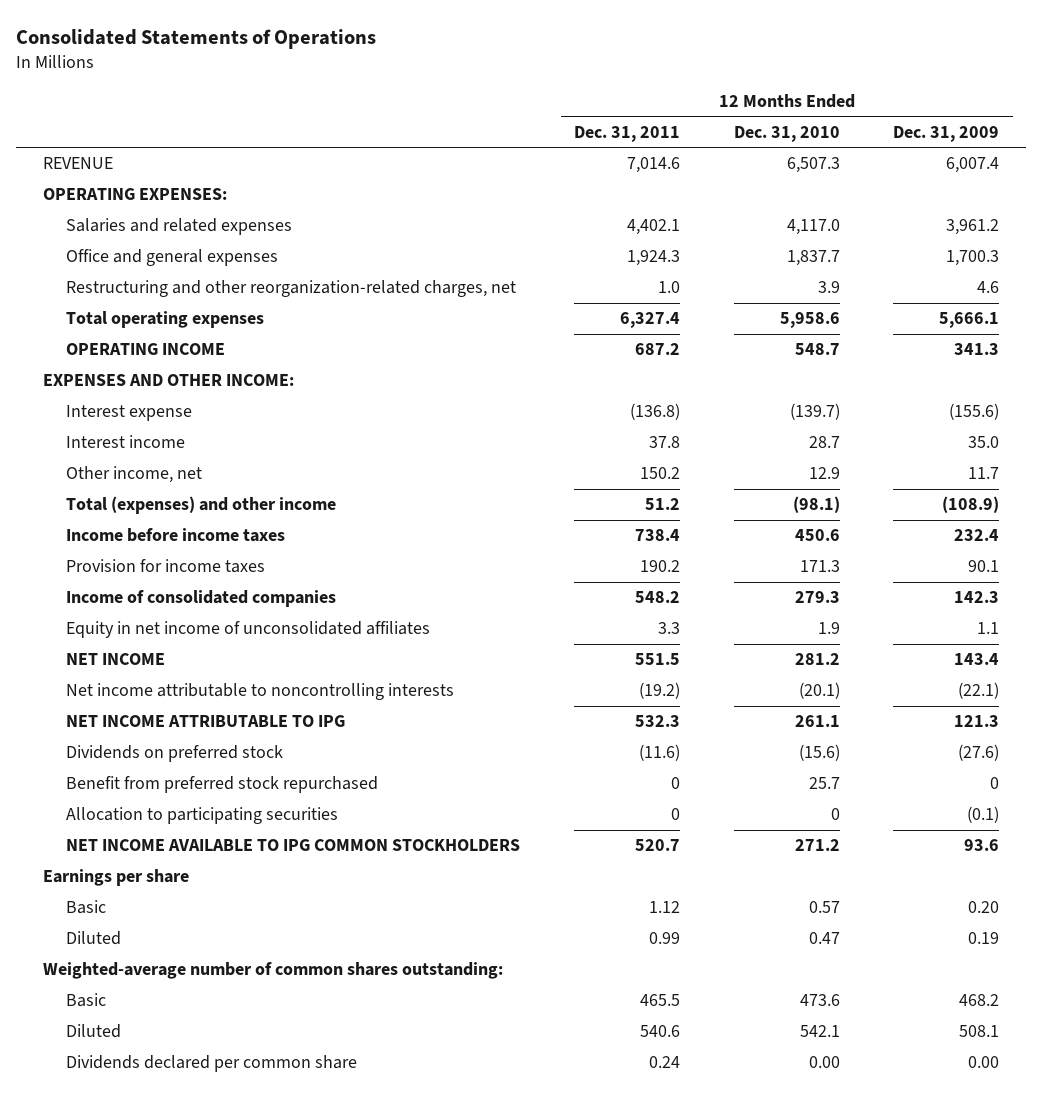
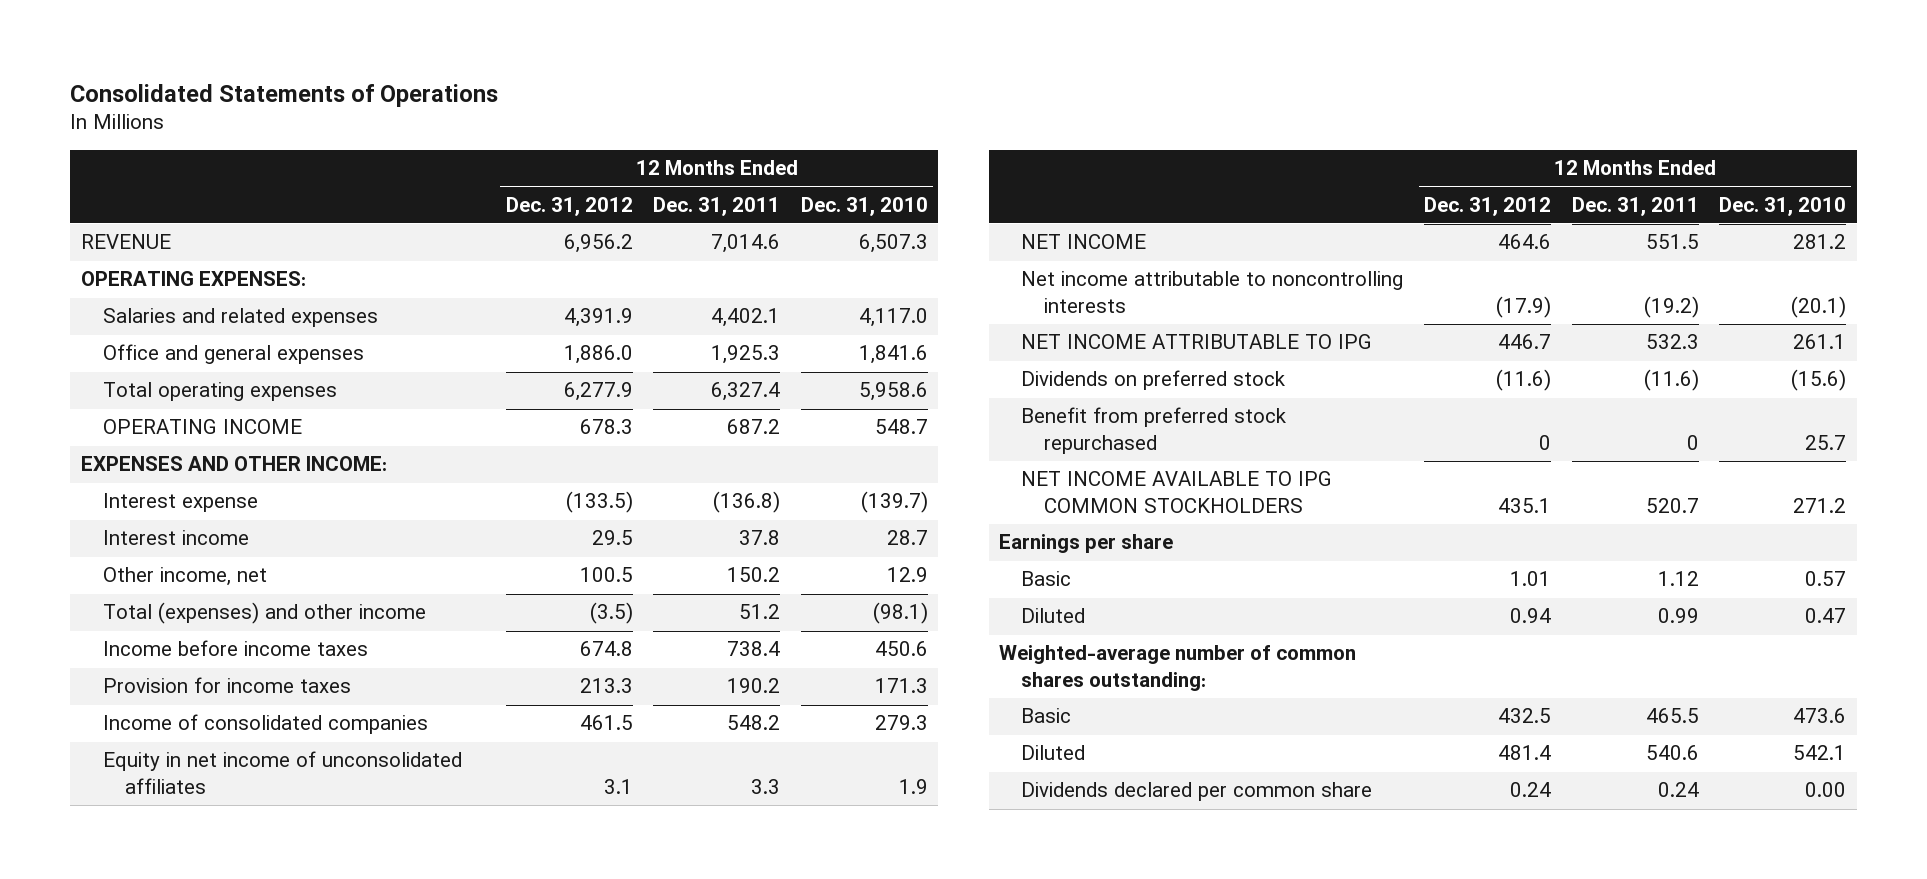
- | 12 Months Ended Dec. 31, 2011 | 12 Months Ended Dec. 31, 2010 | 12 Months Ended Dec. 31, 2009
+ | 12 Months Ended Dec. 31, 2012 | 12 Months Ended Dec. 31, 2011 | 12 Months Ended Dec. 31, 2010
- Office and general expenses | 1,924.3 | 1,837.7 | 1,700.3
- Restructuring and other reorganization-related charges, net | 1.0 | 3.9 | 4.6
+ Office and general expenses | 1,886.0 | 1,925.3 | 1,841.6
- Allocation to participating securities | 0 | 0 | (0.1)

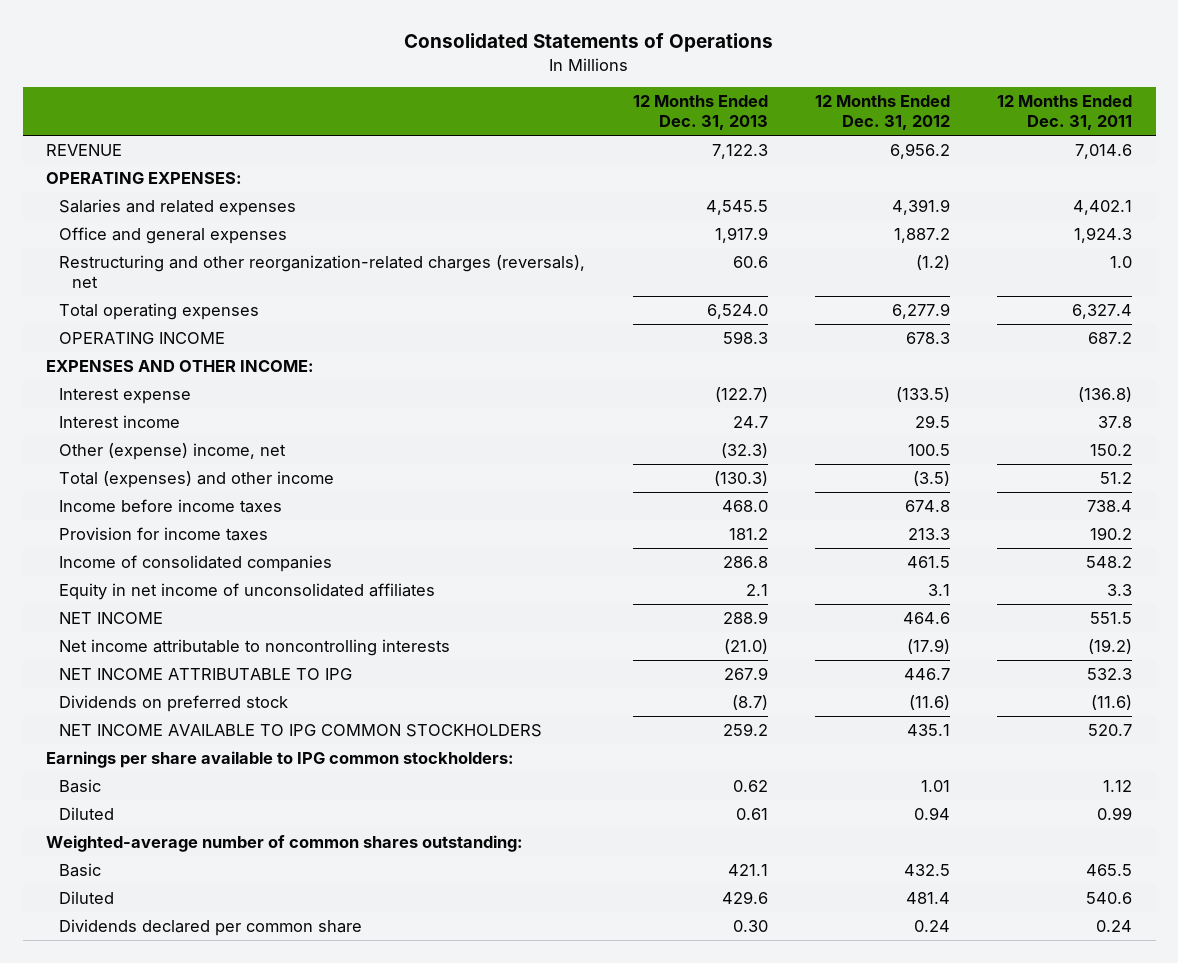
- | 12 Months Ended Dec. 31, 2012 | 12 Months Ended Dec. 31, 2011 | 12 Months Ended Dec. 31, 2010
+ | 12 Months Ended Dec. 31, 2013 | 12 Months Ended Dec. 31, 2012 | 12 Months Ended Dec. 31, 2011
- Office and general expenses | 1,886.0 | 1,925.3 | 1,841.6
+ Office and general expenses | 1,917.9 | 1,887.2 | 1,924.3
+ Restructuring and other reorganization-related charges (reversals), net | 60.6 | (1.2) | 1.0
- Other income, net | 100.5 | 150.2 | 12.9
+ Other (expense) income, net | (32.3) | 100.5 | 150.2
- Benefit from preferred stock repurchased | 0 | 0 | 25.7
- Earnings per share
+ Earnings per share available to IPG common stockholders:

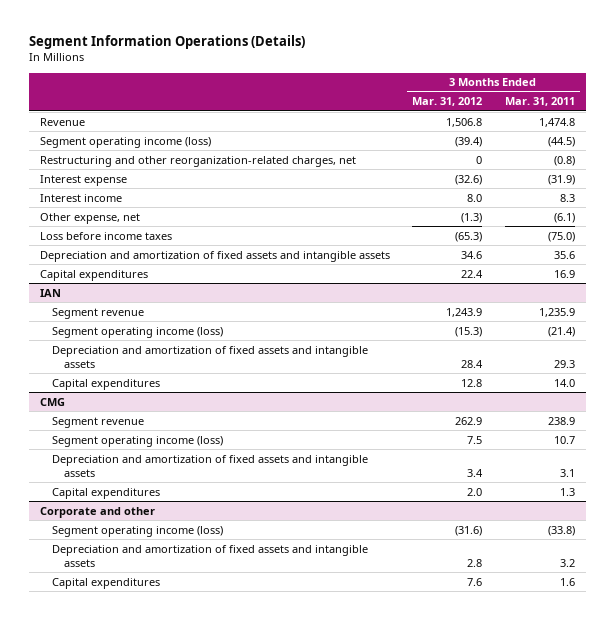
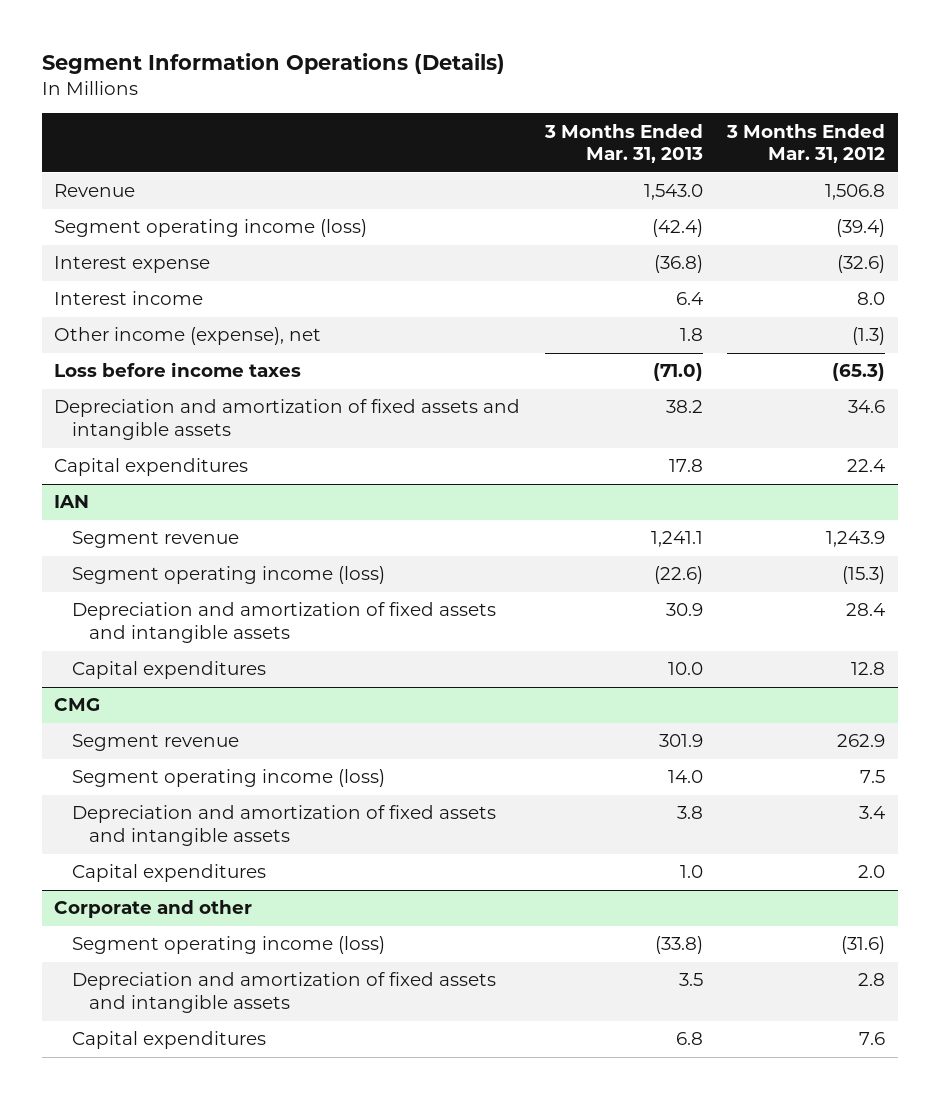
- | 3 Months Ended Mar. 31, 2012 | 3 Months Ended Mar. 31, 2011
+ | 3 Months Ended Mar. 31, 2013 | 3 Months Ended Mar. 31, 2012
- Restructuring and other reorganization-related charges, net | 0 | (0.8)
- Other expense, net | (1.3) | (6.1)
+ Other income (expense), net | 1.8 | (1.3)

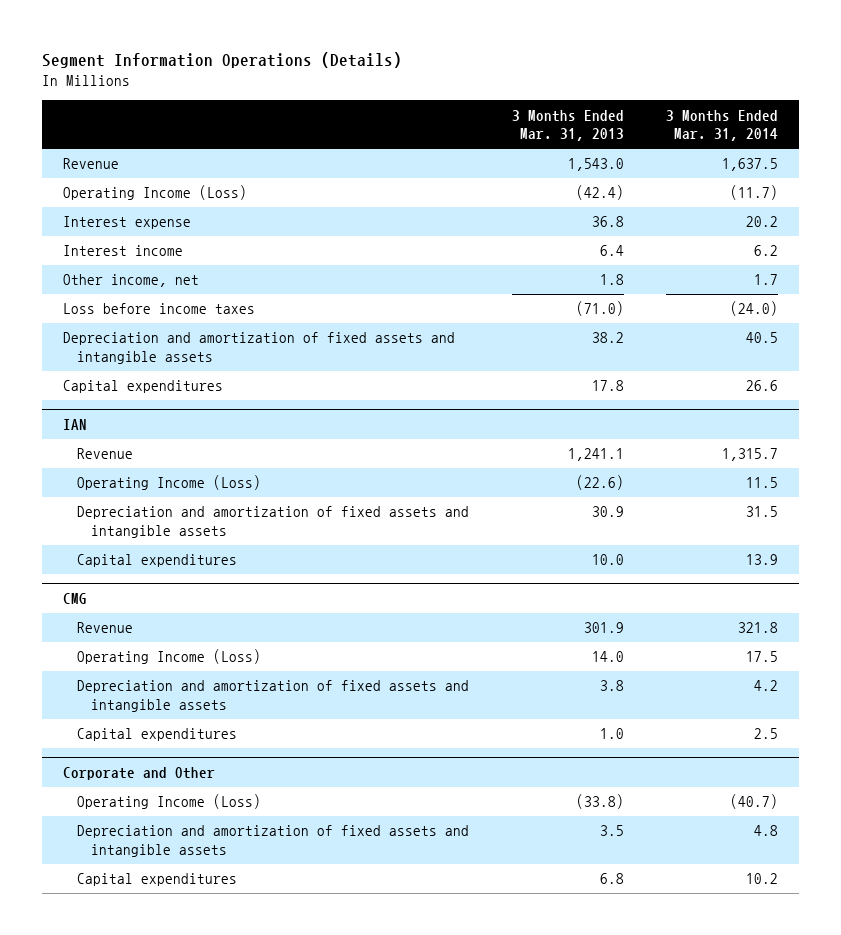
- | 3 Months Ended Mar. 31, 2013 | 3 Months Ended Mar. 31, 2012
+ | 3 Months Ended Mar. 31, 2013 | 3 Months Ended Mar. 31, 2014
- Segment operating income (loss) | (42.4) | (39.4)
- Interest expense | (36.8) | (32.6)
+ Operating Income (Loss) | (42.4) | (11.7)
+ Interest expense | 36.8 | 20.2
- Other income (expense), net | 1.8 | (1.3)
+ Other income, net | 1.8 | 1.7
@ IAN
- Segment revenue | 1,241.1 | 1,243.9
- Segment operating income (loss) | (22.6) | (15.3)
+ Revenue | 1,241.1 | 1,315.7
+ Operating Income (Loss) | (22.6) | 11.5
@ CMG
- Segment revenue | 301.9 | 262.9
- Segment operating income (loss) | 14.0 | 7.5
+ Revenue | 301.9 | 321.8
+ Operating Income (Loss) | 14.0 | 17.5
- Corporate and other
- Segment operating income (loss) | (33.8) | (31.6)
+ Corporate and Other
+ Operating Income (Loss) | (33.8) | (40.7)

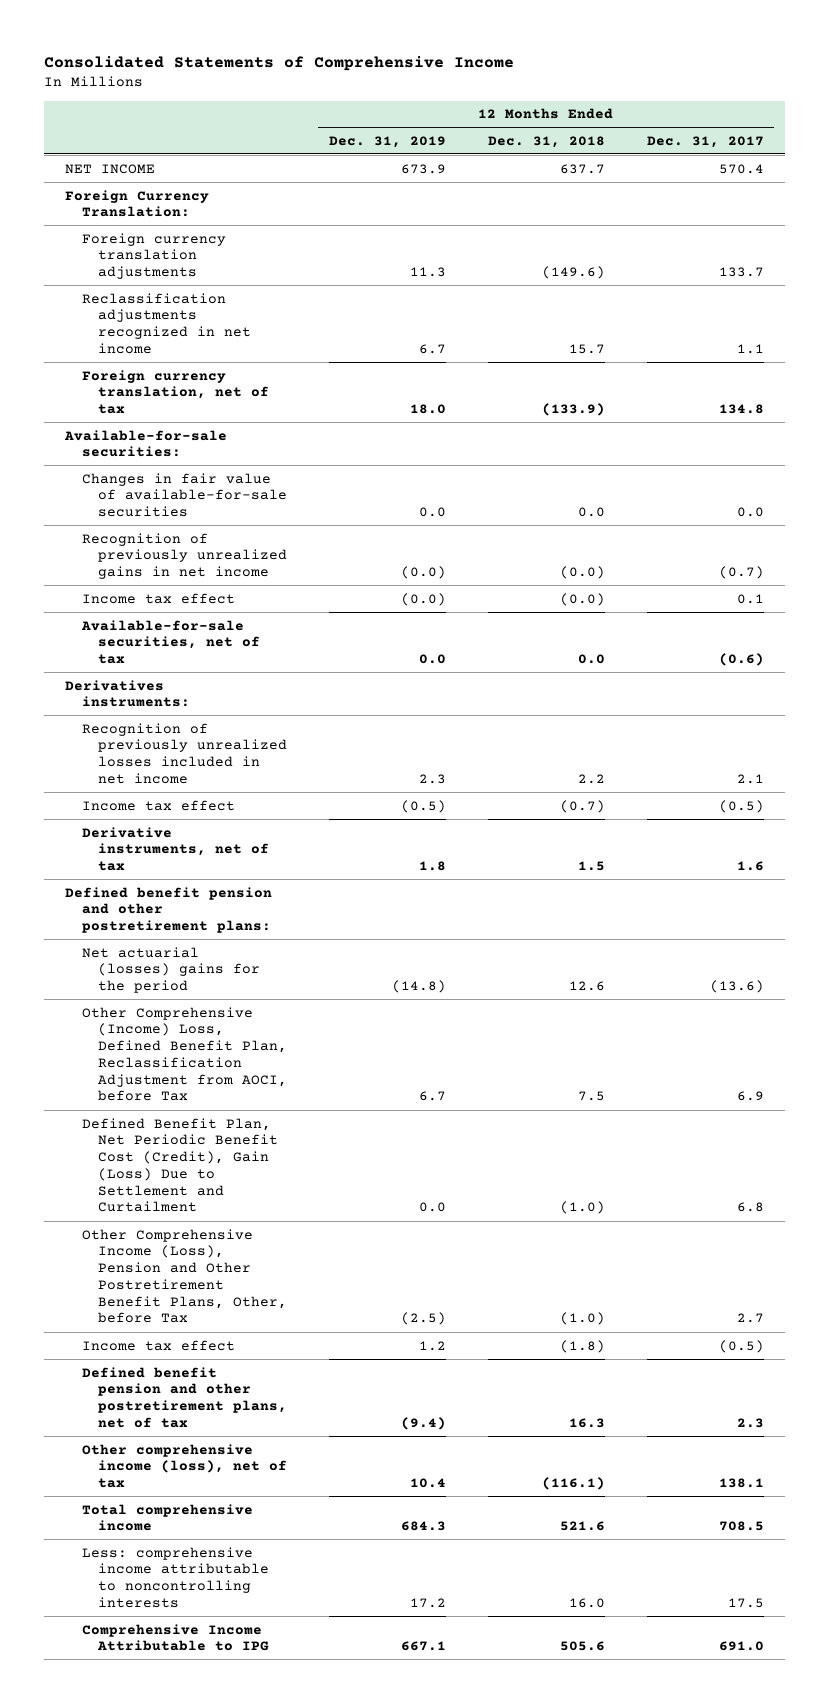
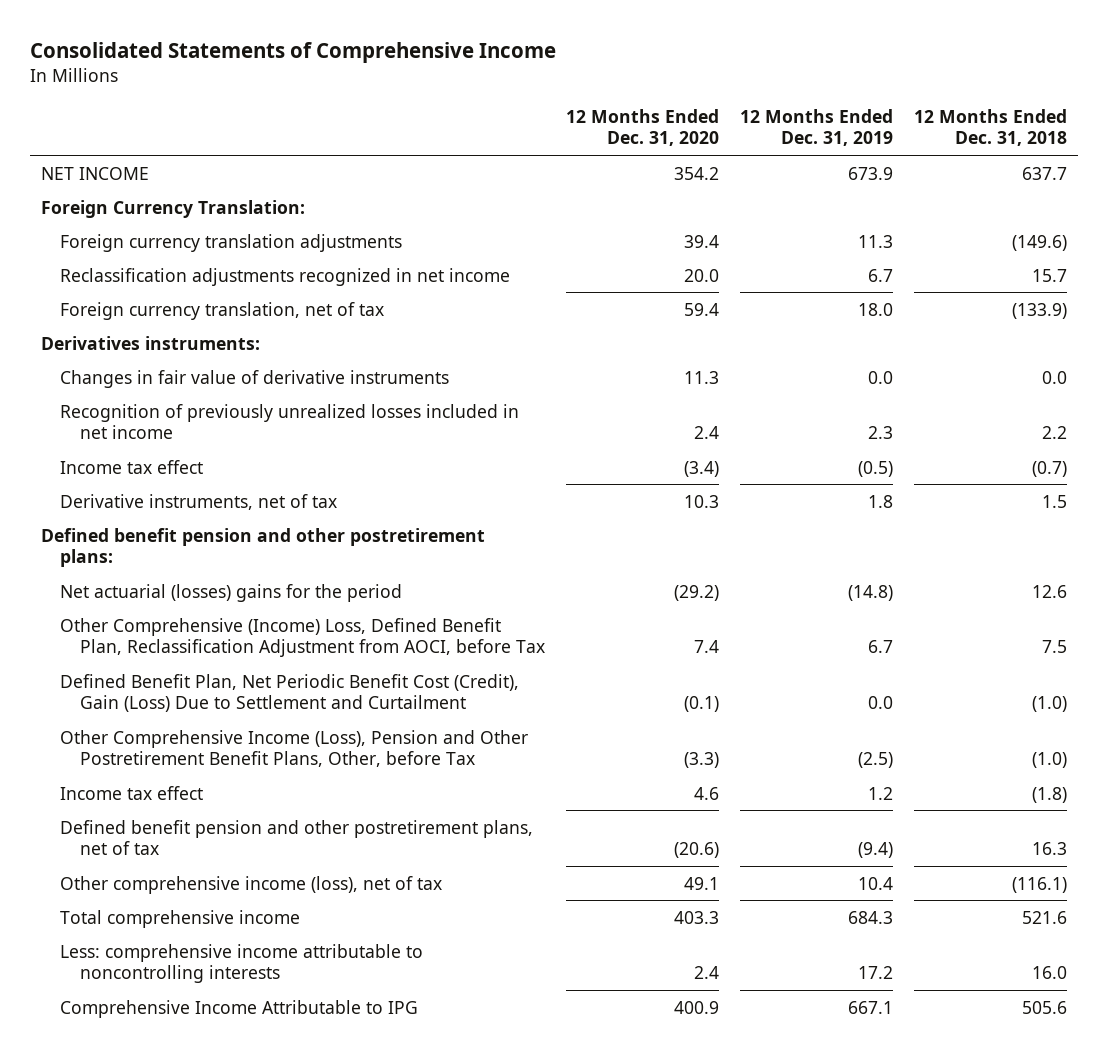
- | 12 Months Ended Dec. 31, 2019 | 12 Months Ended Dec. 31, 2018 | 12 Months Ended Dec. 31, 2017
+ | 12 Months Ended Dec. 31, 2020 | 12 Months Ended Dec. 31, 2019 | 12 Months Ended Dec. 31, 2018
- Available-for-sale securities:
- Changes in fair value of available-for-sale securities | 0.0 | 0.0 | 0.0
- Recognition of previously unrealized gains in net income | (0.0) | (0.0) | (0.7)
- Income tax effect | (0.0) | (0.0) | 0.1
- Available-for-sale securities, net of tax | 0.0 | 0.0 | (0.6)
+ Changes in fair value of derivative instruments | 11.3 | 0.0 | 0.0

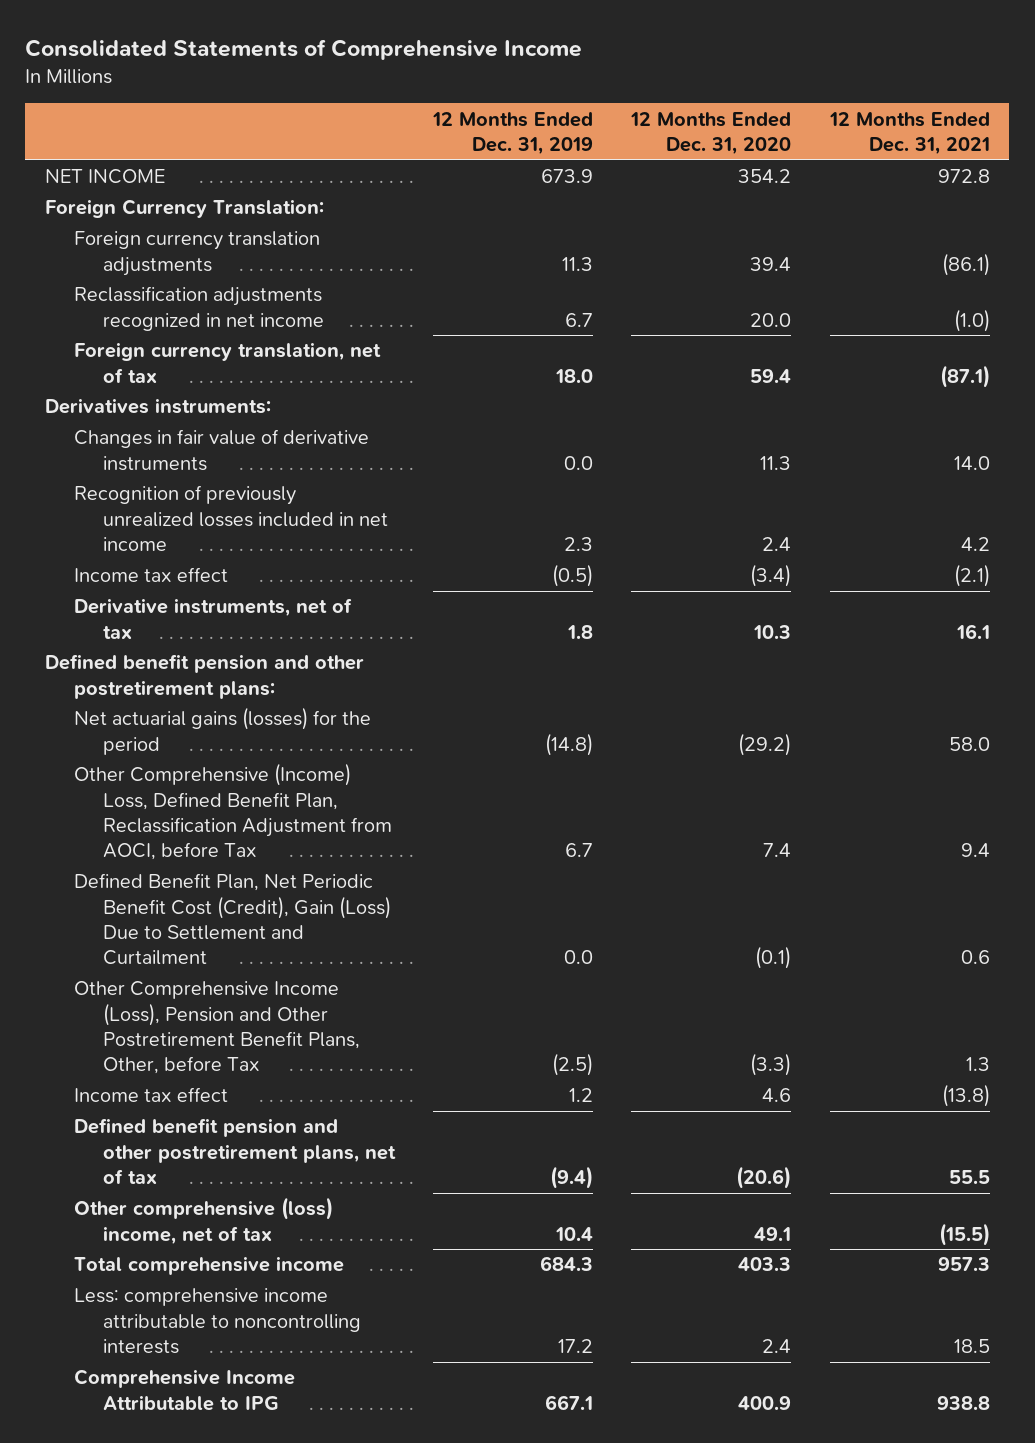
- | 12 Months Ended Dec. 31, 2020 | 12 Months Ended Dec. 31, 2019 | 12 Months Ended Dec. 31, 2018
+ | 12 Months Ended Dec. 31, 2019 | 12 Months Ended Dec. 31, 2020 | 12 Months Ended Dec. 31, 2021
- Net actuarial (losses) gains for the period | (29.2) | (14.8) | 12.6
+ Net actuarial gains (losses) for the period | (14.8) | (29.2) | 58.0
- Other comprehensive income (loss), net of tax | 49.1 | 10.4 | (116.1)
+ Other comprehensive (loss) income, net of tax | 10.4 | 49.1 | (15.5)

